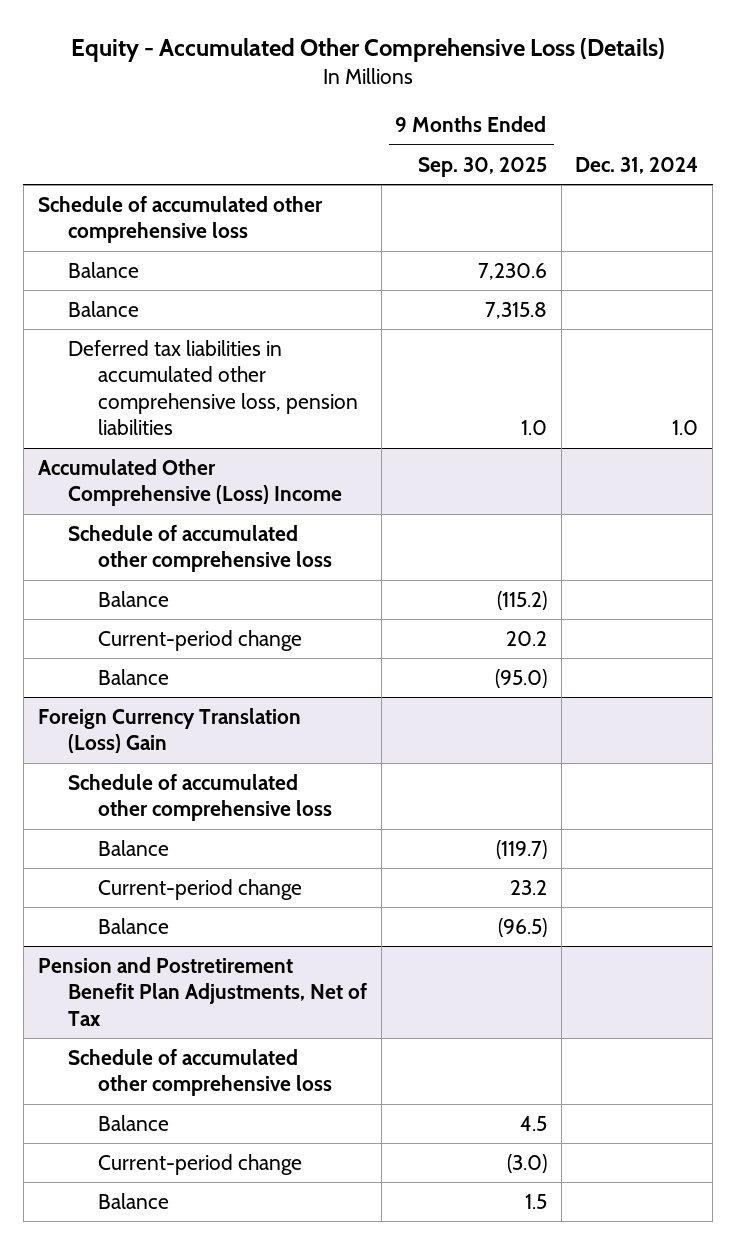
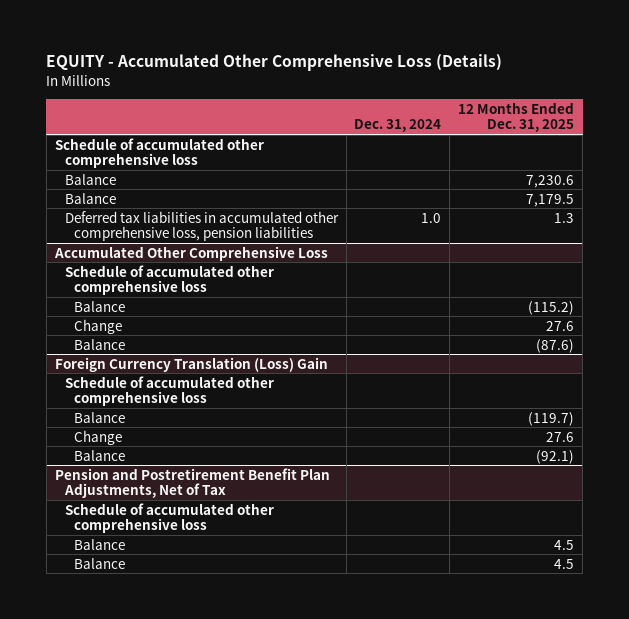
- Equity - Accumulated Other Comprehensive Loss (Details)
+ EQUITY - Accumulated Other Comprehensive Loss (Details)
- | 9 Months Ended Sep. 30, 2025 | Dec. 31, 2024
+ | Dec. 31, 2024 | 12 Months Ended Dec. 31, 2025
- Accumulated Other Comprehensive (Loss) Income
+ Accumulated Other Comprehensive Loss
- Current-period change | 20.2 |
+ Change | | 27.6
@ Foreign Currency Translation (Loss) Gain
- Current-period change | 23.2 |
+ Change | | 27.6
@ Pension and Postretirement Benefit Plan Adjustments, Net of Tax
- Current-period change | (3.0) |

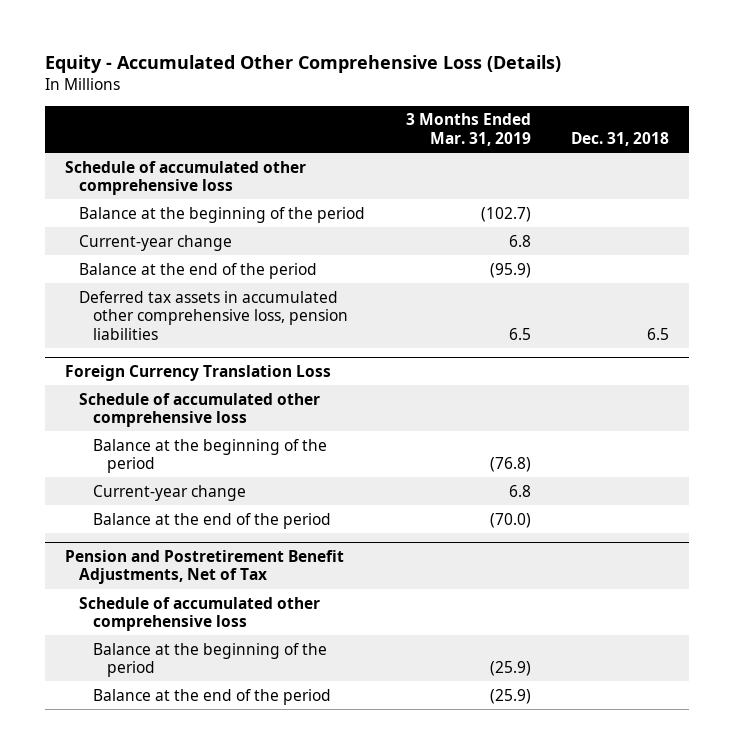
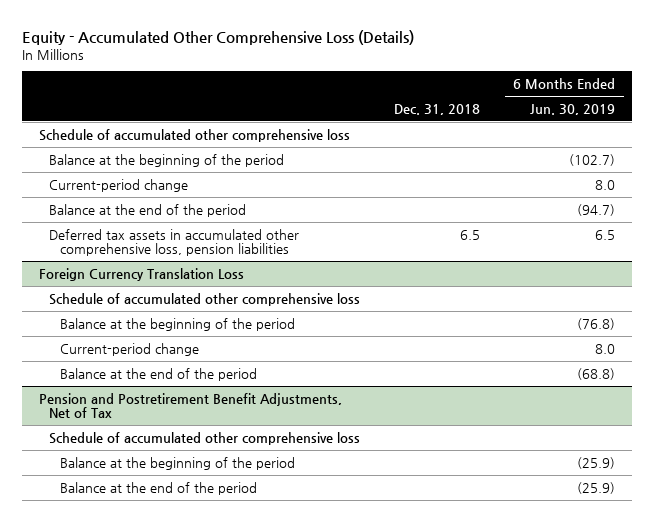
- | 3 Months Ended Mar. 31, 2019 | Dec. 31, 2018
+ | Dec. 31, 2018 | 6 Months Ended Jun. 30, 2019
- Current-year change | 6.8 |
+ Current-period change | | 8.0
@ Foreign Currency Translation Loss
- Current-year change | 6.8 |
+ Current-period change | | 8.0

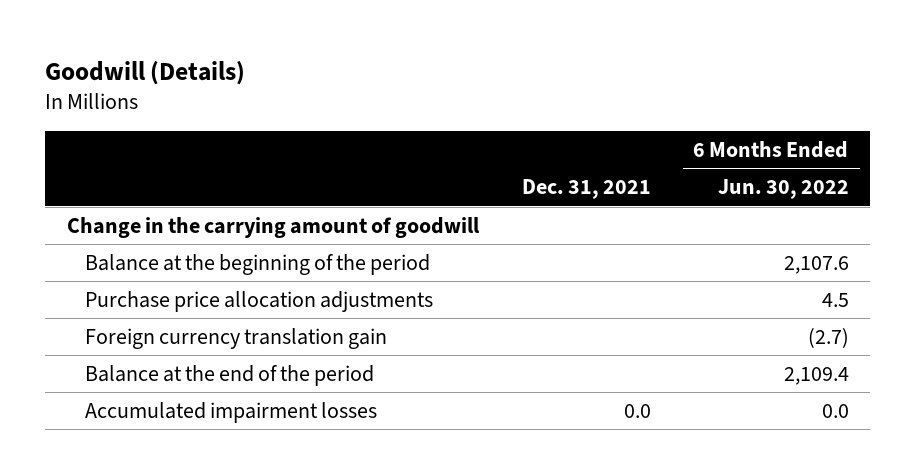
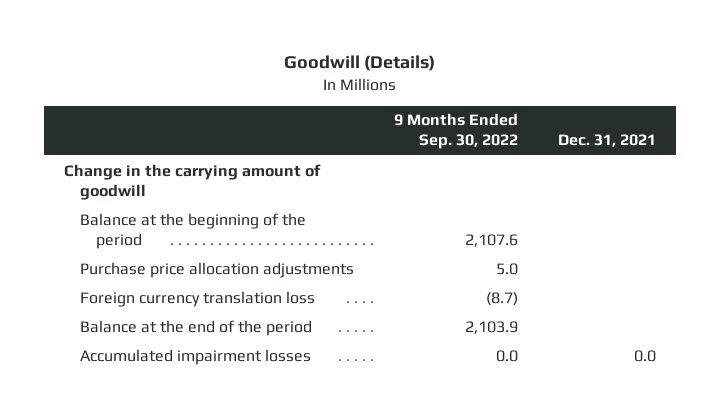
- | Dec. 31, 2021 | 6 Months Ended Jun. 30, 2022
+ | 9 Months Ended Sep. 30, 2022 | Dec. 31, 2021
- Foreign currency translation gain | | (2.7)
+ Foreign currency translation loss | (8.7) |

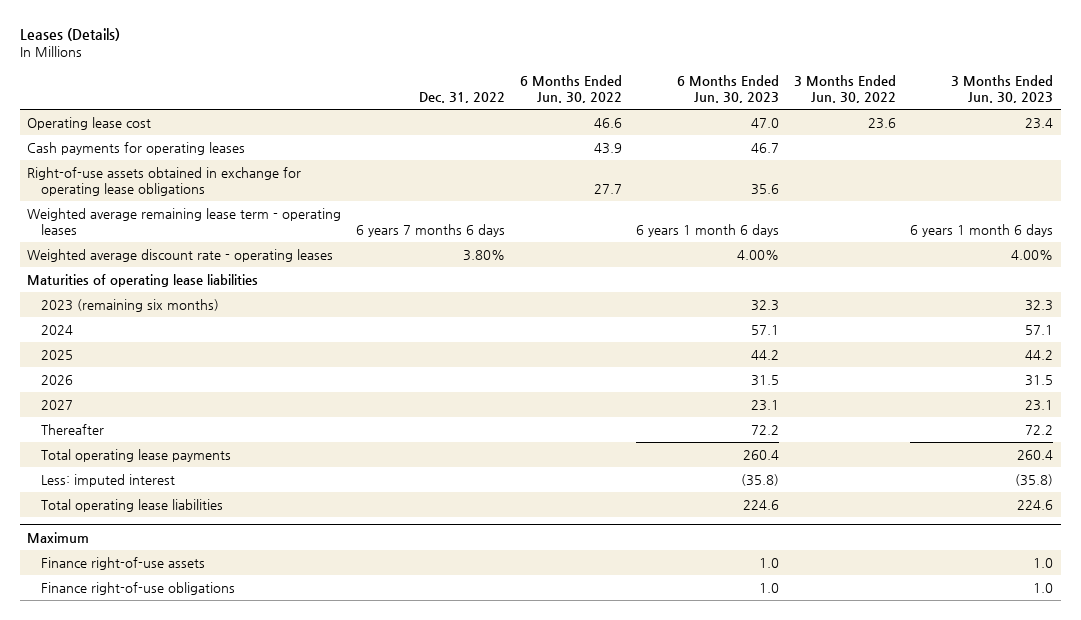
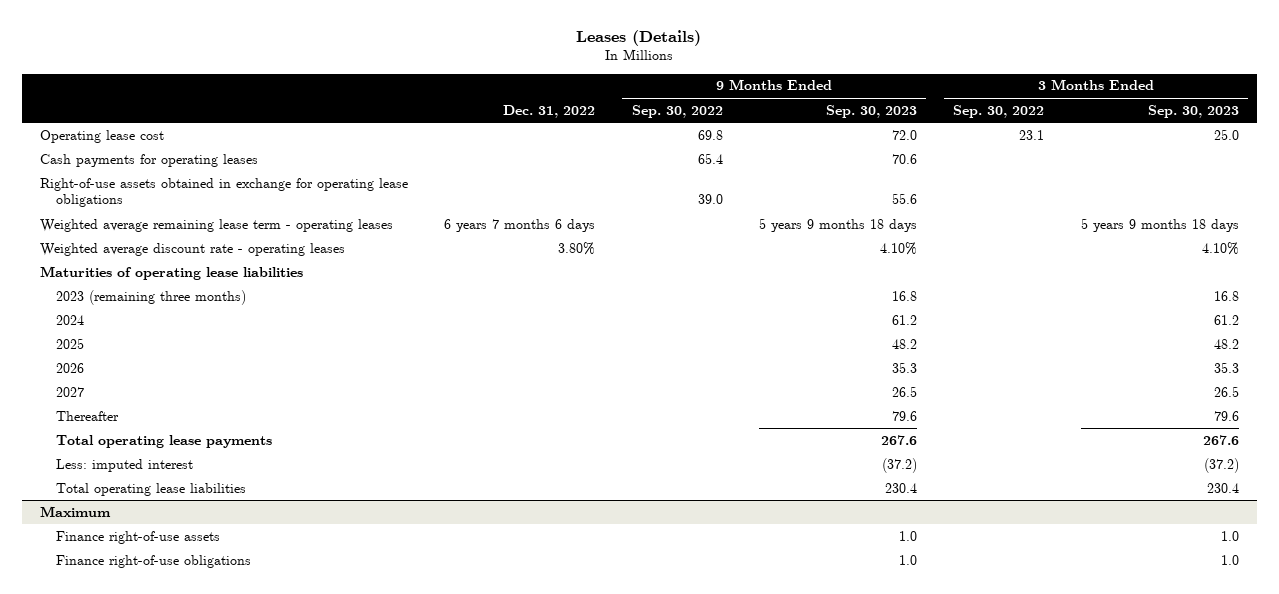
- | Dec. 31, 2022 | 6 Months Ended Jun. 30, 2022 | 6 Months Ended Jun. 30, 2023 | 3 Months Ended Jun. 30, 2022 | 3 Months Ended Jun. 30, 2023
+ | Dec. 31, 2022 | 9 Months Ended Sep. 30, 2022 | 9 Months Ended Sep. 30, 2023 | 3 Months Ended Sep. 30, 2022 | 3 Months Ended Sep. 30, 2023
- 2023 (remaining six months) | | | 32.3 | | 32.3
+ 2023 (remaining three months) | | | 16.8 | | 16.8

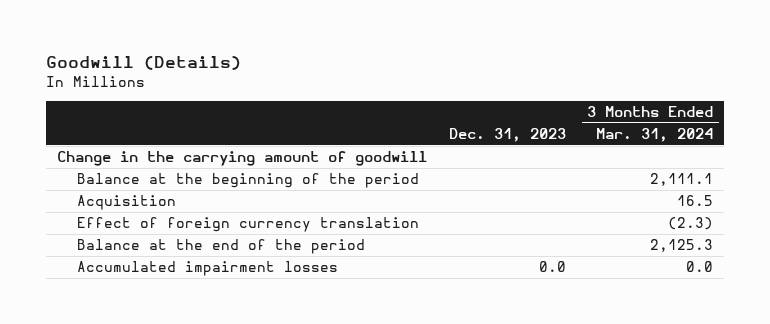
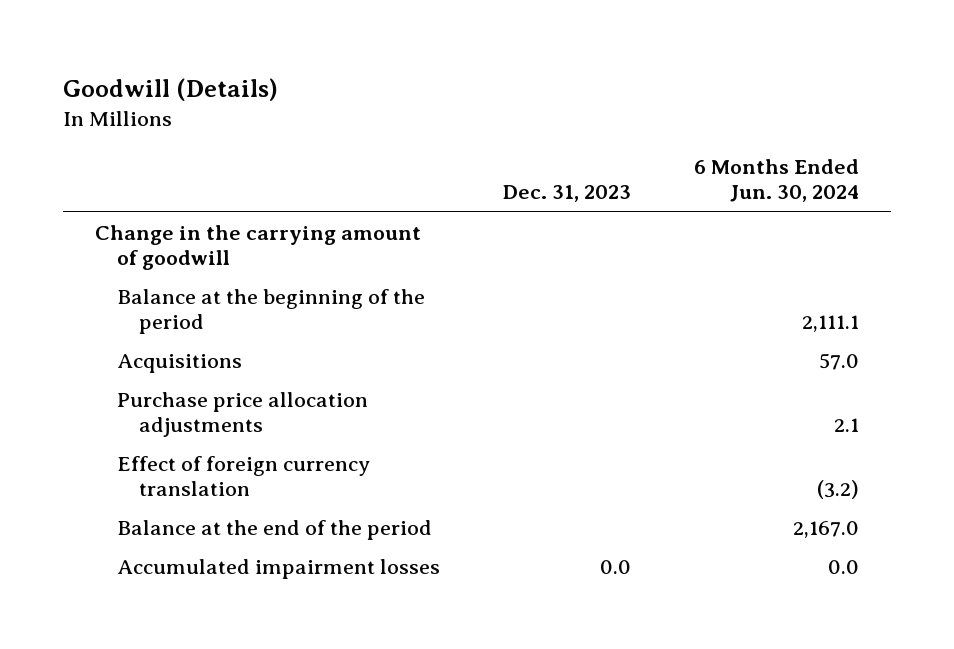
- | Dec. 31, 2023 | 3 Months Ended Mar. 31, 2024
+ | Dec. 31, 2023 | 6 Months Ended Jun. 30, 2024
- Acquisition | | 16.5
+ Acquisitions | | 57.0
+ Purchase price allocation adjustments | | 2.1

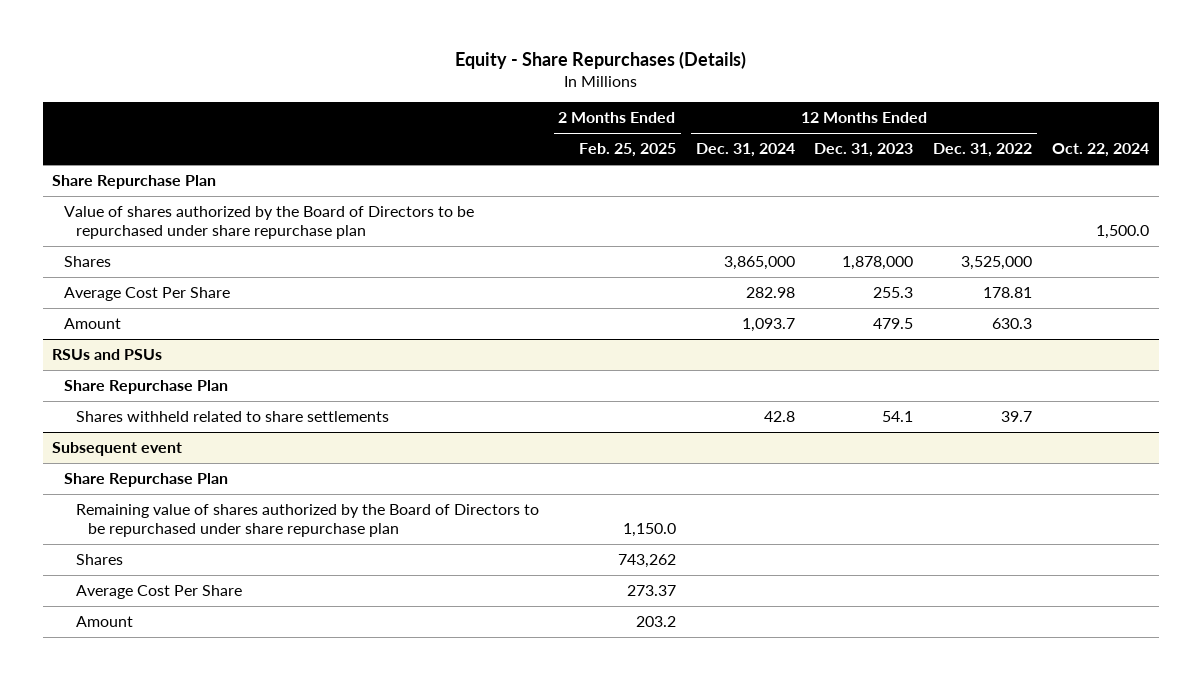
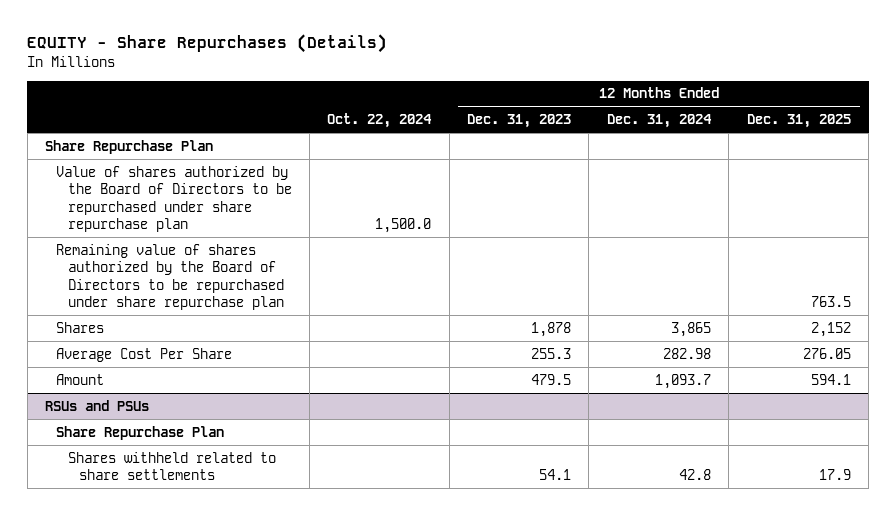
- Equity - Share Repurchases (Details)
+ EQUITY - Share Repurchases (Details)
- | 2 Months Ended Feb. 25, 2025 | 12 Months Ended Dec. 31, 2024 | 12 Months Ended Dec. 31, 2023 | 12 Months Ended Dec. 31, 2022 | Oct. 22, 2024
+ | Oct. 22, 2024 | 12 Months Ended Dec. 31, 2023 | 12 Months Ended Dec. 31, 2024 | 12 Months Ended Dec. 31, 2025
- Shares | | 3,865,000 | 1,878,000 | 3,525,000 |
+ Remaining value of shares authorized by the Board of Directors to be repurchased under share repurchase plan | | | | 763.5
+ Shares | | 1,878 | 3,865 | 2,152
- Subsequent event
- Share Repurchase Plan
- Remaining value of shares authorized by the Board of Directors to be repurchased under share repurchase plan | 1,150.0 | | | |
- Shares | 743,262 | | | |
- Average Cost Per Share | 273.37 | | | |
- Amount | 203.2 | | | |

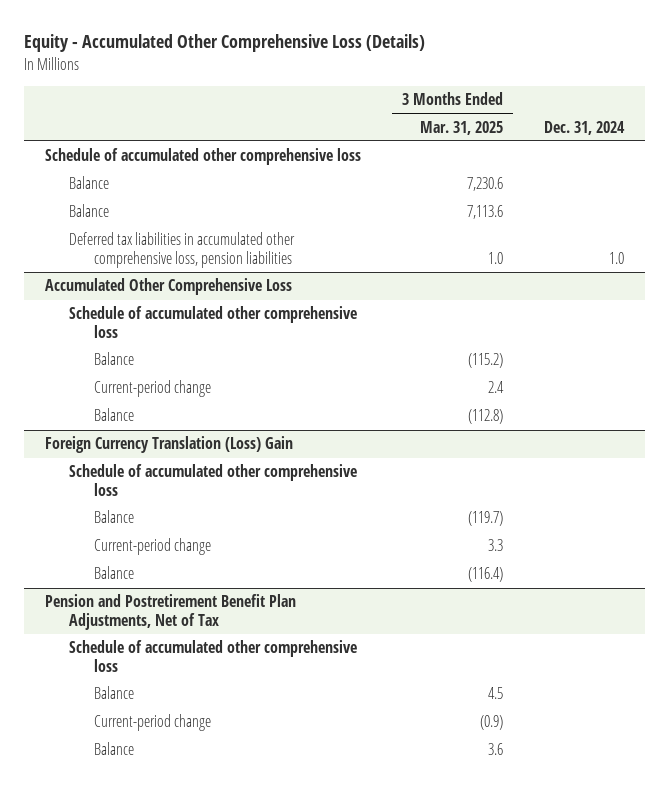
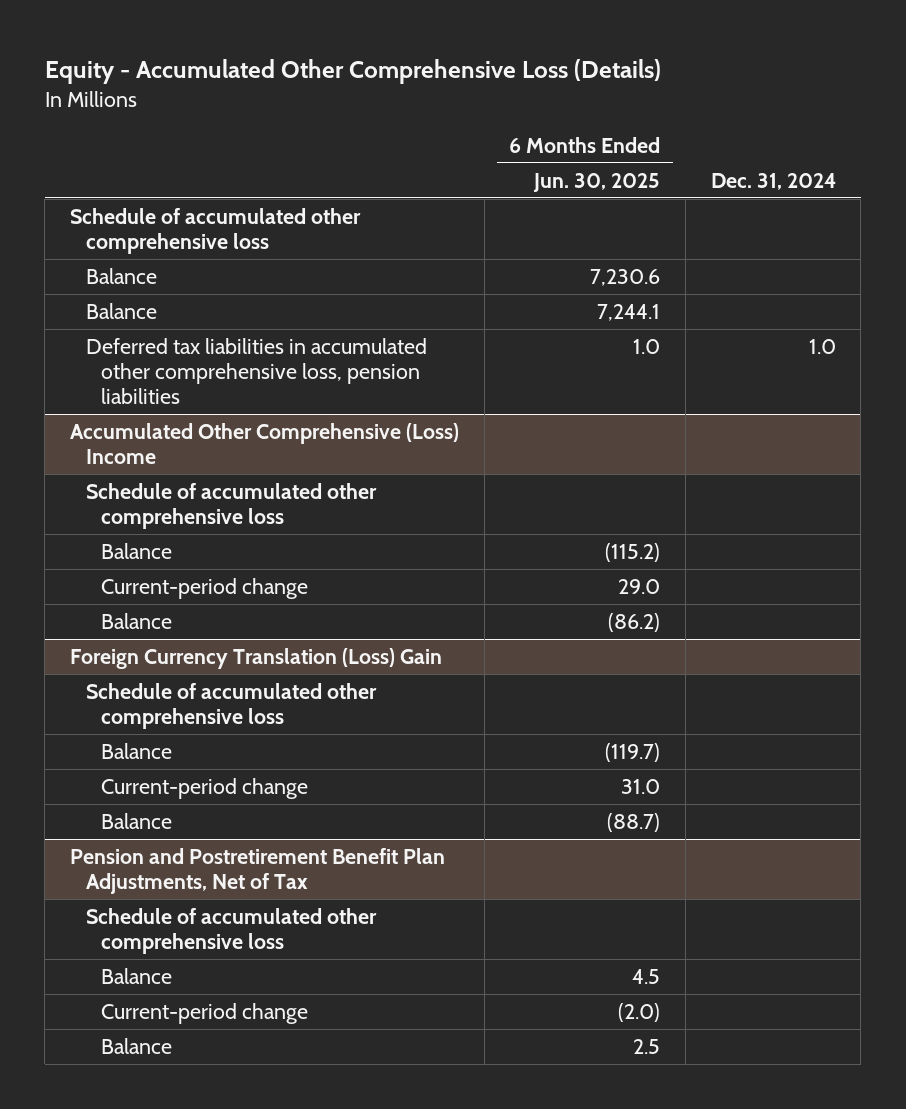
- | 3 Months Ended Mar. 31, 2025 | Dec. 31, 2024
+ | 6 Months Ended Jun. 30, 2025 | Dec. 31, 2024
- Accumulated Other Comprehensive Loss
+ Accumulated Other Comprehensive (Loss) Income

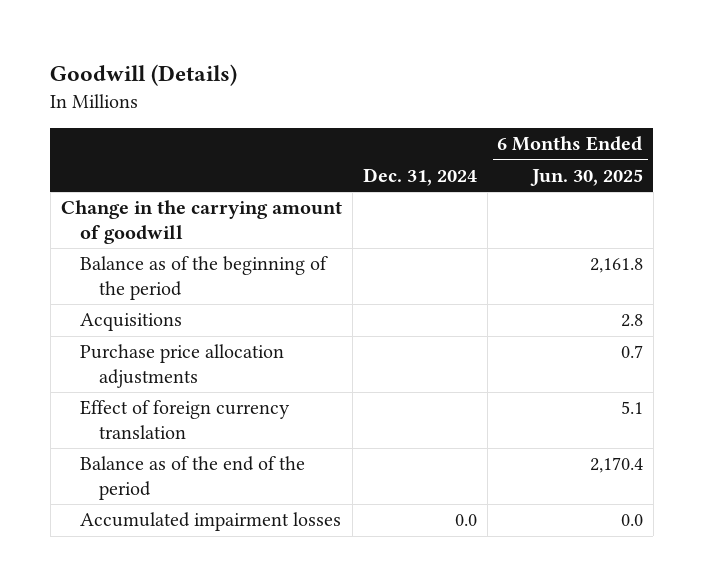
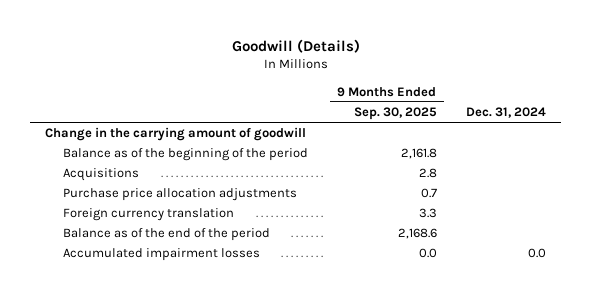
- | Dec. 31, 2024 | 6 Months Ended Jun. 30, 2025
+ | 9 Months Ended Sep. 30, 2025 | Dec. 31, 2024
- Effect of foreign currency translation | | 5.1
+ Foreign currency translation | 3.3 |

